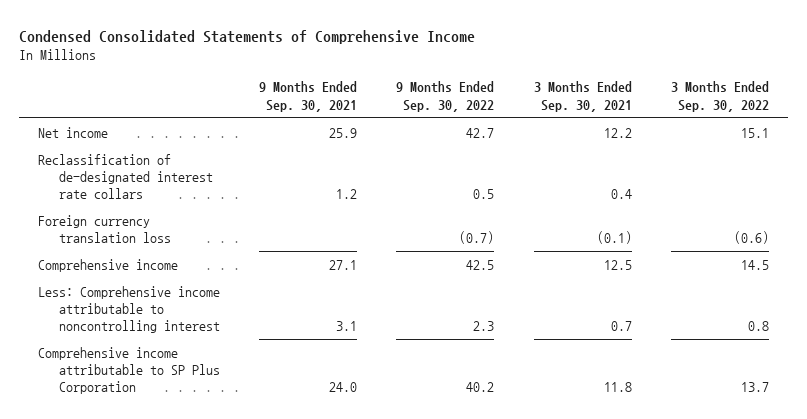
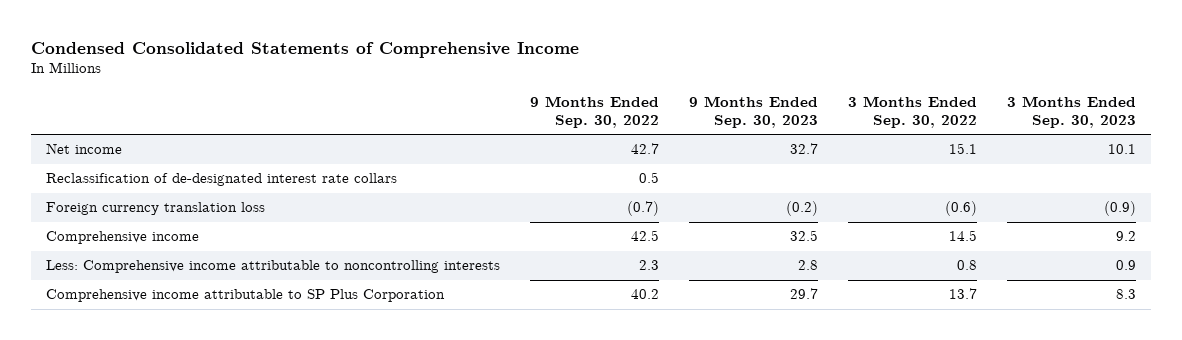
- | 9 Months Ended Sep. 30, 2021 | 9 Months Ended Sep. 30, 2022 | 3 Months Ended Sep. 30, 2021 | 3 Months Ended Sep. 30, 2022
+ | 9 Months Ended Sep. 30, 2022 | 9 Months Ended Sep. 30, 2023 | 3 Months Ended Sep. 30, 2022 | 3 Months Ended Sep. 30, 2023
- Less: Comprehensive income attributable to noncontrolling interest | 3.1 | 2.3 | 0.7 | 0.8
+ Less: Comprehensive income attributable to noncontrolling interests | 2.3 | 2.8 | 0.8 | 0.9

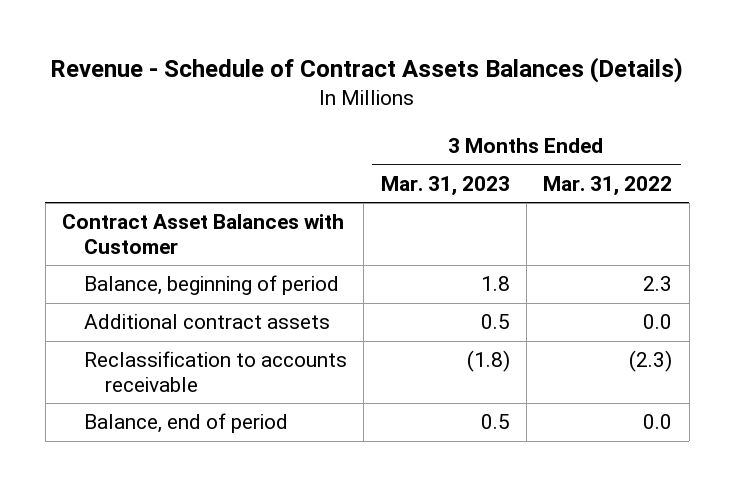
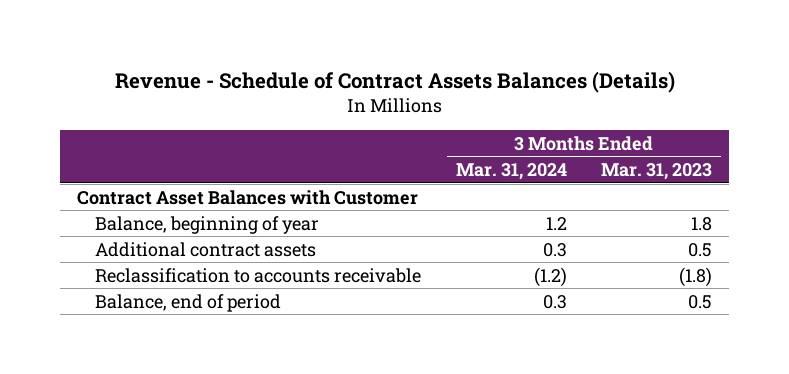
- | 3 Months Ended Mar. 31, 2023 | 3 Months Ended Mar. 31, 2022
+ | 3 Months Ended Mar. 31, 2024 | 3 Months Ended Mar. 31, 2023
- Balance, beginning of period | 1.8 | 2.3
+ Balance, beginning of year | 1.2 | 1.8

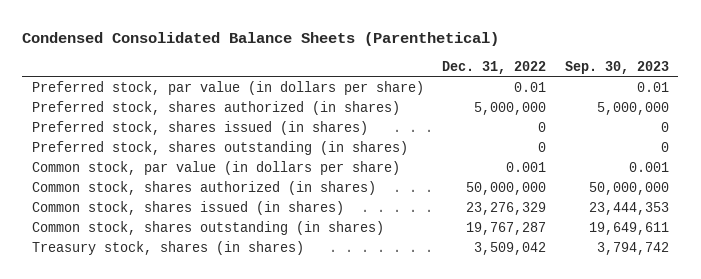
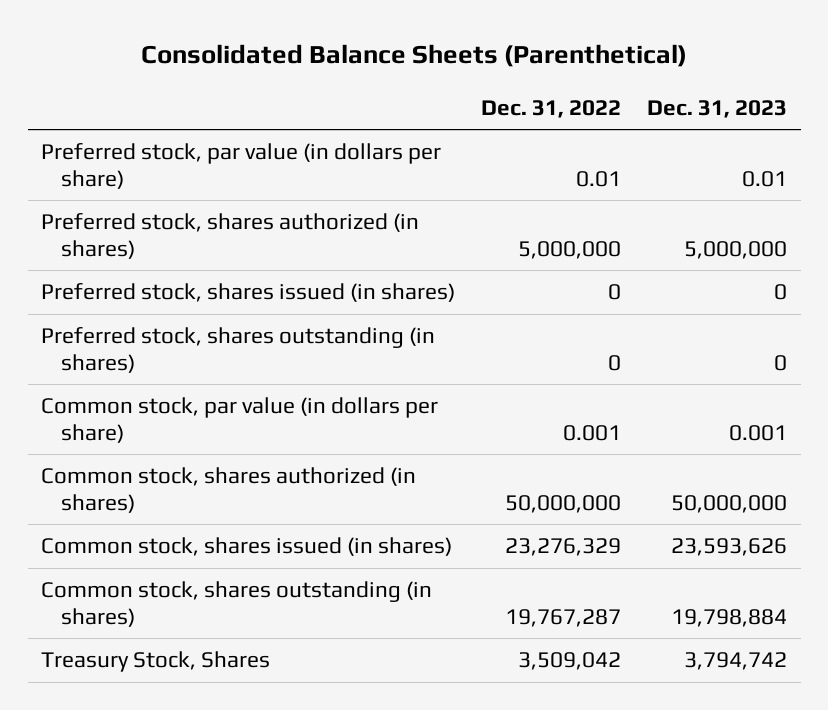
- Condensed Consolidated Balance Sheets (Parenthetical)
+ Consolidated Balance Sheets (Parenthetical)
- | Dec. 31, 2022 | Sep. 30, 2023
+ | Dec. 31, 2022 | Dec. 31, 2023
- Treasury stock, shares (in shares) | 3,509,042 | 3,794,742
+ Treasury Stock, Shares | 3,509,042 | 3,794,742

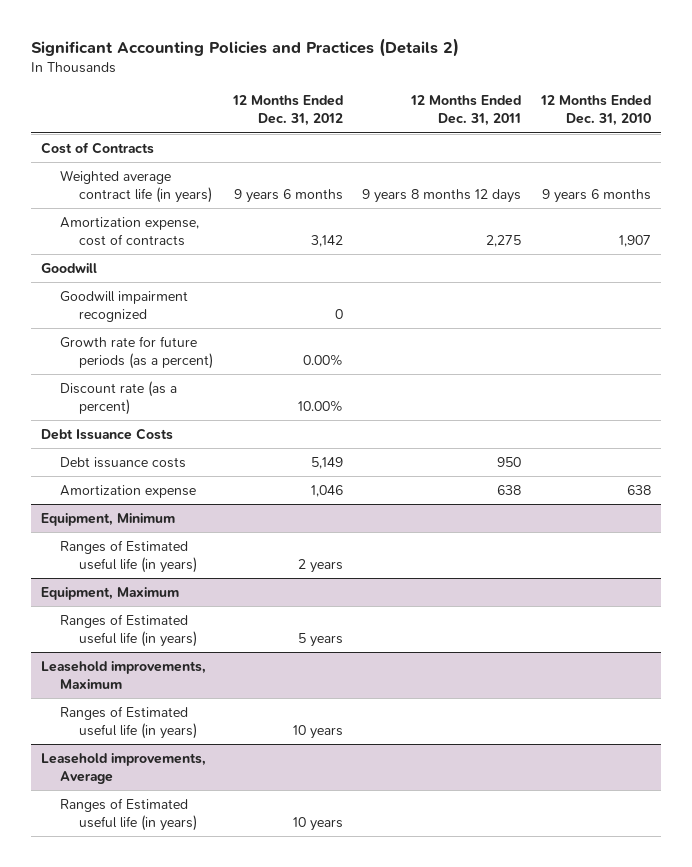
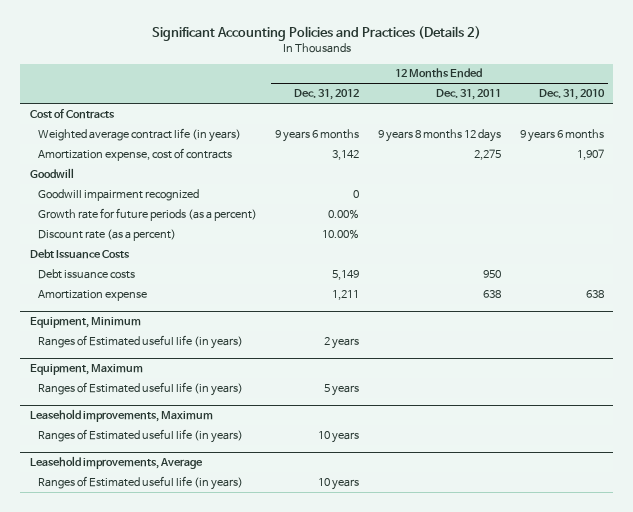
- Amortization expense | 1,046 | 638 | 638
+ Amortization expense | 1,211 | 638 | 638

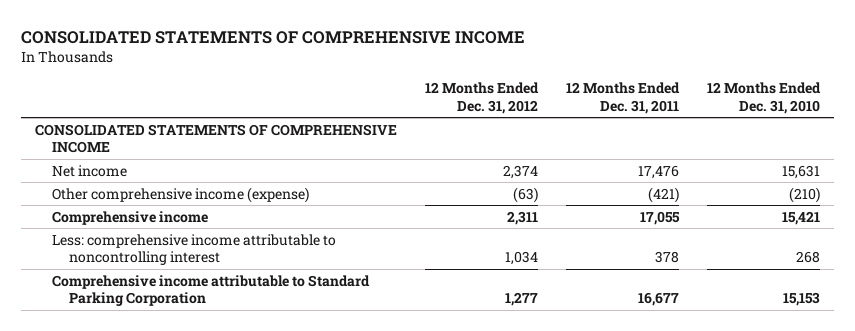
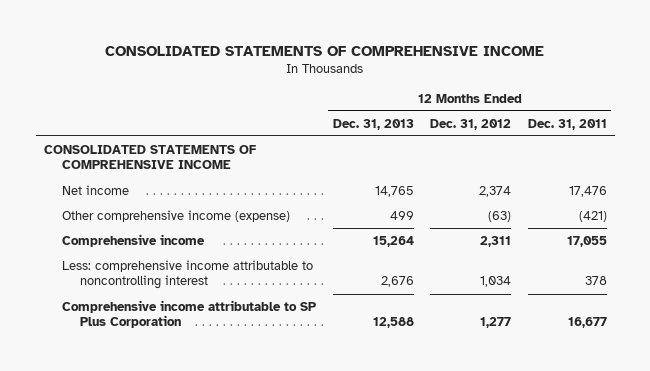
- | 12 Months Ended Dec. 31, 2012 | 12 Months Ended Dec. 31, 2011 | 12 Months Ended Dec. 31, 2010
+ | 12 Months Ended Dec. 31, 2013 | 12 Months Ended Dec. 31, 2012 | 12 Months Ended Dec. 31, 2011
- Comprehensive income attributable to Standard Parking Corporation | 1,277 | 16,677 | 15,153
+ Comprehensive income attributable to SP Plus Corporation | 12,588 | 1,277 | 16,677

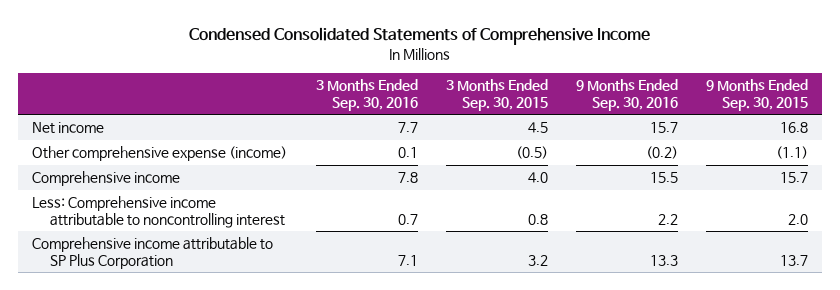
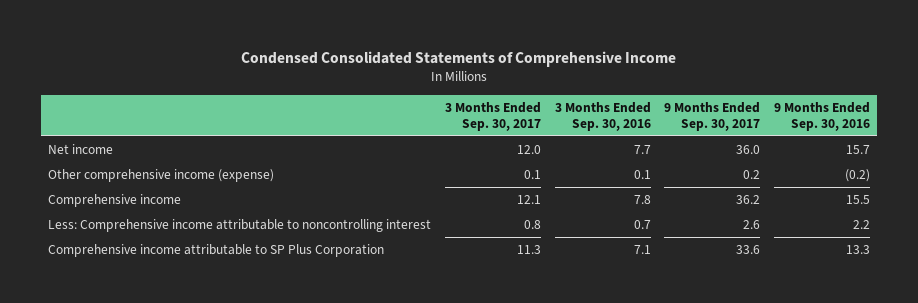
- | 3 Months Ended Sep. 30, 2016 | 3 Months Ended Sep. 30, 2015 | 9 Months Ended Sep. 30, 2016 | 9 Months Ended Sep. 30, 2015
+ | 3 Months Ended Sep. 30, 2017 | 3 Months Ended Sep. 30, 2016 | 9 Months Ended Sep. 30, 2017 | 9 Months Ended Sep. 30, 2016
- Other comprehensive expense (income) | 0.1 | (0.5) | (0.2) | (1.1)
+ Other comprehensive income (expense) | 0.1 | 0.1 | 0.2 | (0.2)

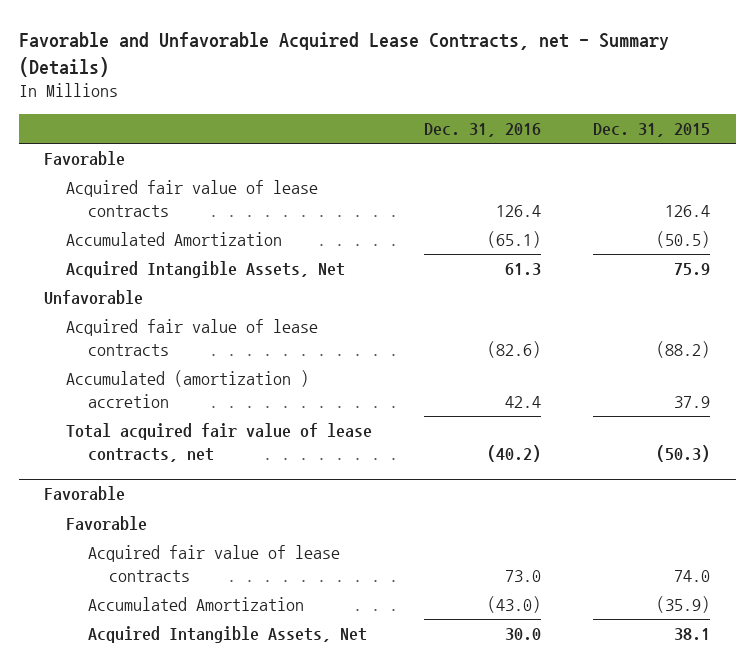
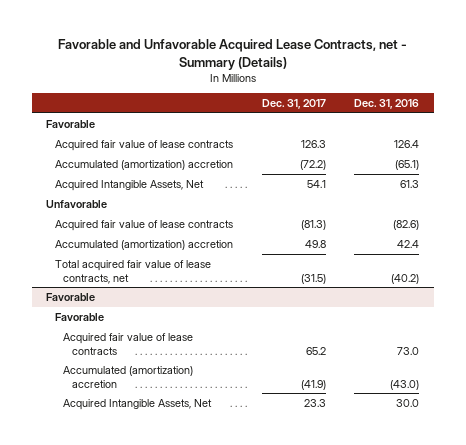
- | Dec. 31, 2016 | Dec. 31, 2015
+ | Dec. 31, 2017 | Dec. 31, 2016
- Accumulated Amortization | (65.1) | (50.5)
+ Accumulated (amortization) accretion | (72.2) | (65.1)
- Accumulated (amortization ) accretion | 42.4 | 37.9
+ Accumulated (amortization) accretion | 49.8 | 42.4
@ Favorable
- Accumulated Amortization | (43.0) | (35.9)
+ Accumulated (amortization) accretion | (41.9) | (43.0)

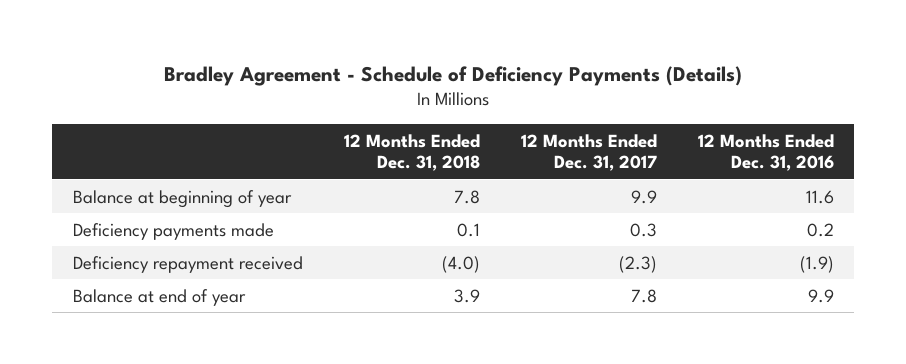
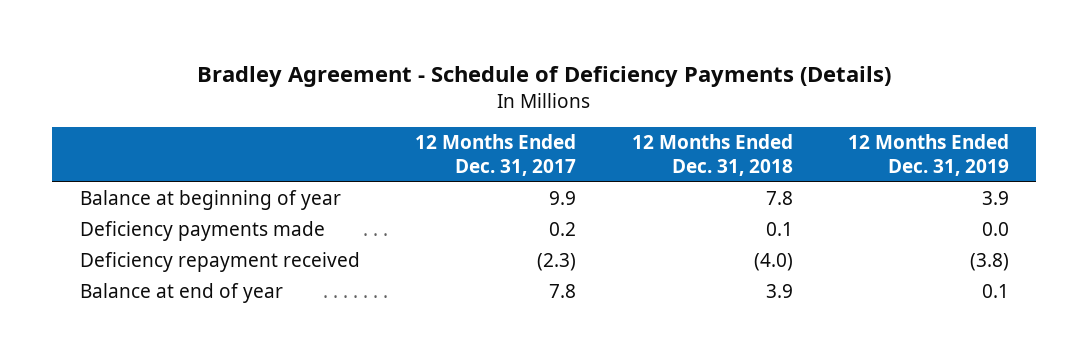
- | 12 Months Ended Dec. 31, 2018 | 12 Months Ended Dec. 31, 2017 | 12 Months Ended Dec. 31, 2016
+ | 12 Months Ended Dec. 31, 2017 | 12 Months Ended Dec. 31, 2018 | 12 Months Ended Dec. 31, 2019
- Deficiency payments made | 0.1 | 0.3 | 0.2
+ Deficiency payments made | 0.2 | 0.1 | 0.0

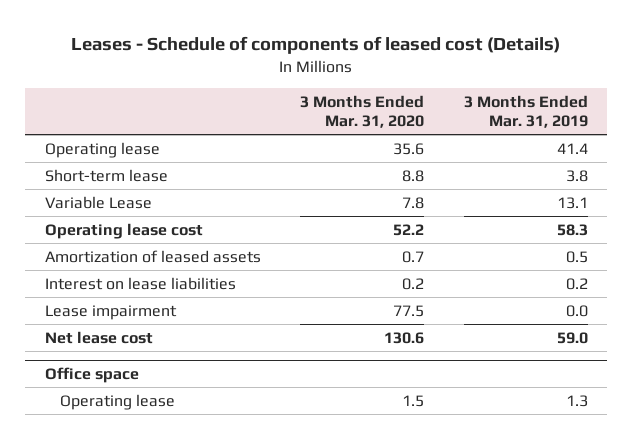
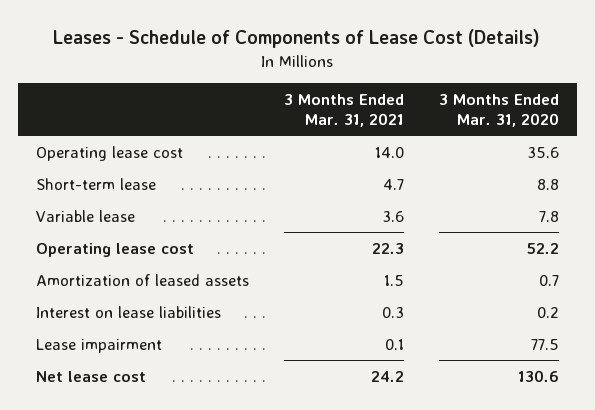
- Leases - Schedule of components of leased cost (Details)
+ Leases - Schedule of Components of Lease Cost (Details)
- | 3 Months Ended Mar. 31, 2020 | 3 Months Ended Mar. 31, 2019
+ | 3 Months Ended Mar. 31, 2021 | 3 Months Ended Mar. 31, 2020
- Operating lease | 35.6 | 41.4
+ Operating lease cost | 14.0 | 35.6
- Variable Lease | 7.8 | 13.1
+ Variable lease | 3.6 | 7.8
- Office space
- Operating lease | 1.5 | 1.3

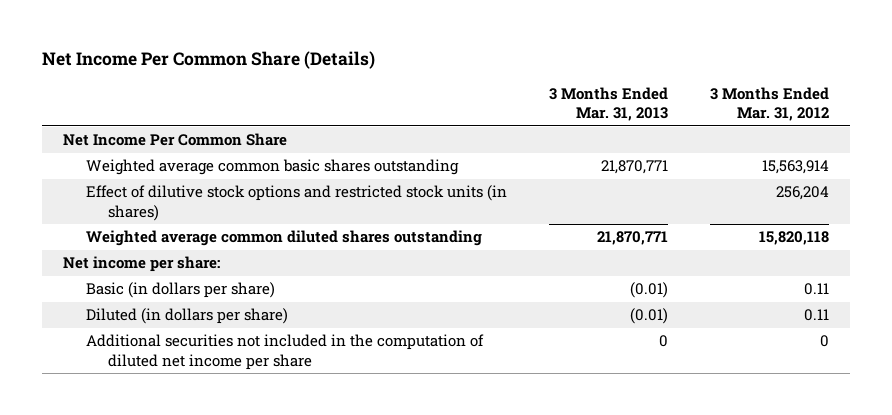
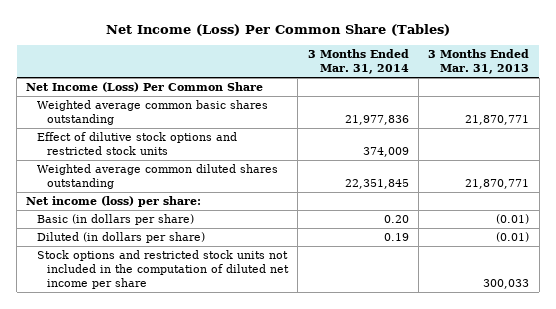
- Net Income Per Common Share (Details)
+ Net Income (Loss) Per Common Share (Tables)
- | 3 Months Ended Mar. 31, 2013 | 3 Months Ended Mar. 31, 2012
+ | 3 Months Ended Mar. 31, 2014 | 3 Months Ended Mar. 31, 2013
- Net Income Per Common Share
+ Net Income (Loss) Per Common Share
- Effect of dilutive stock options and restricted stock units (in shares) | | 256,204
+ Effect of dilutive stock options and restricted stock units | 374,009 |
- Net income per share:
+ Net income (loss) per share:
- Additional securities not included in the computation of diluted net income per share | 0 | 0
+ Stock options and restricted stock units not included in the computation of diluted net income per share | | 300,033

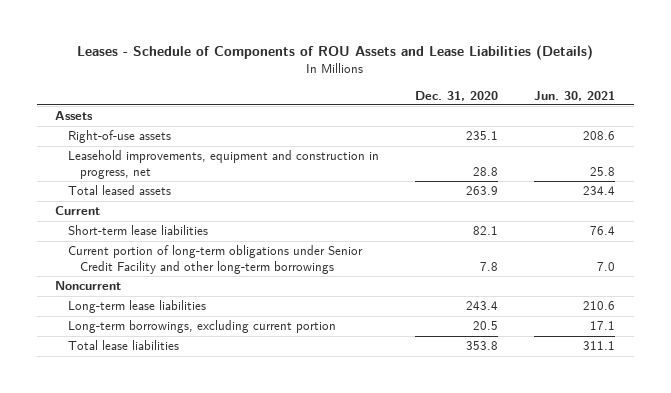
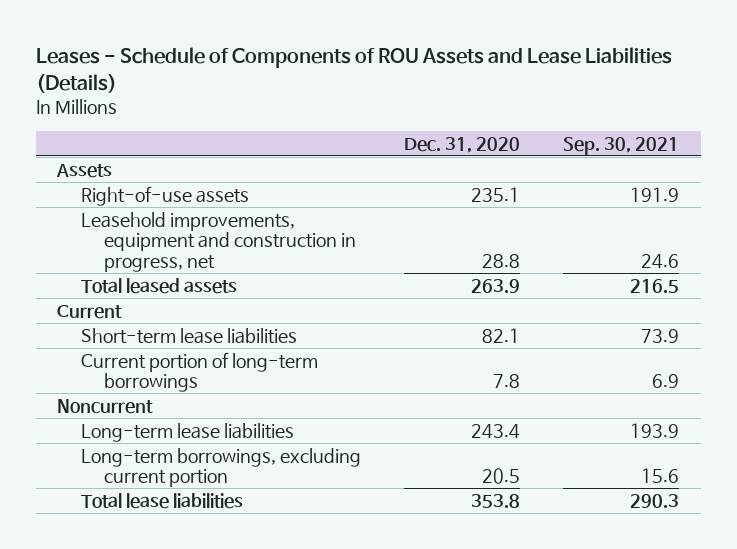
- | Dec. 31, 2020 | Jun. 30, 2021
+ | Dec. 31, 2020 | Sep. 30, 2021
- Current portion of long-term obligations under Senior Credit Facility and other long-term borrowings | 7.8 | 7.0
+ Current portion of long-term borrowings | 7.8 | 6.9

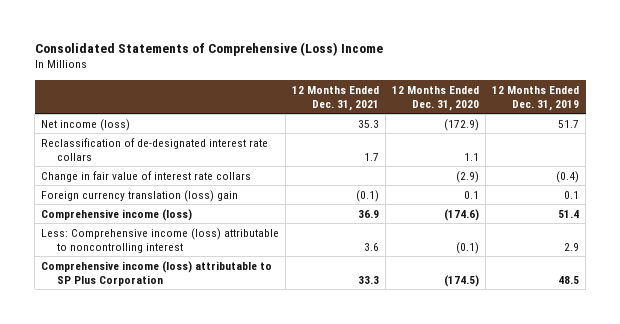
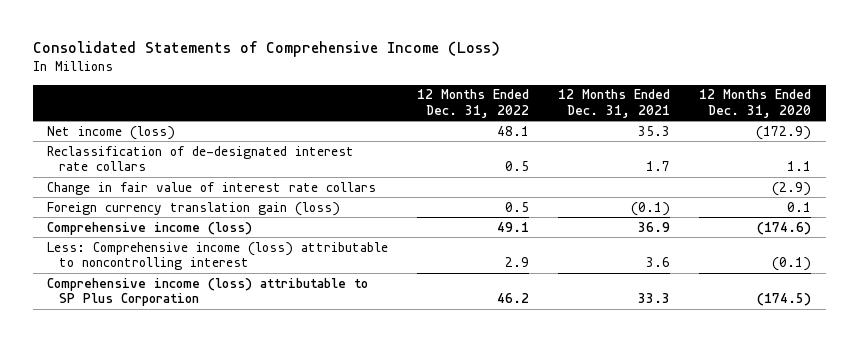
- Consolidated Statements of Comprehensive (Loss) Income
+ Consolidated Statements of Comprehensive Income (Loss)
- | 12 Months Ended Dec. 31, 2021 | 12 Months Ended Dec. 31, 2020 | 12 Months Ended Dec. 31, 2019
+ | 12 Months Ended Dec. 31, 2022 | 12 Months Ended Dec. 31, 2021 | 12 Months Ended Dec. 31, 2020
- Foreign currency translation (loss) gain | (0.1) | 0.1 | 0.1
+ Foreign currency translation gain (loss) | 0.5 | (0.1) | 0.1

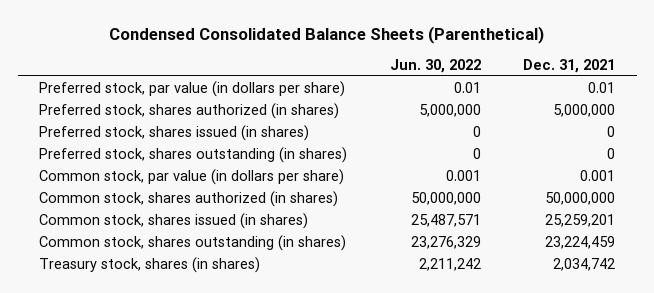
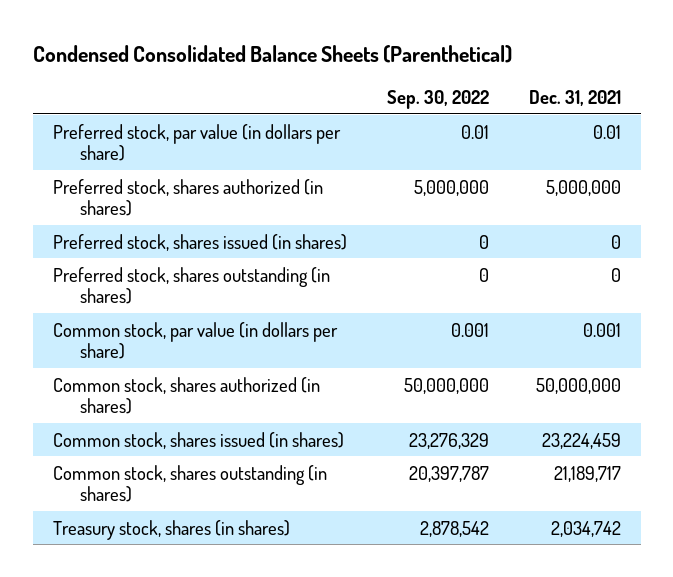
- | Jun. 30, 2022 | Dec. 31, 2021
+ | Sep. 30, 2022 | Dec. 31, 2021
- Common stock, shares issued (in shares) | 25,487,571 | 25,259,201
- Common stock, shares outstanding (in shares) | 23,276,329 | 23,224,459
+ Common stock, shares issued (in shares) | 23,276,329 | 23,224,459
+ Common stock, shares outstanding (in shares) | 20,397,787 | 21,189,717

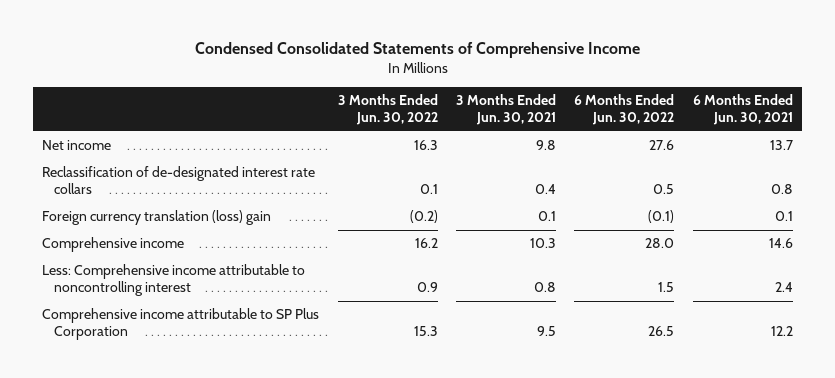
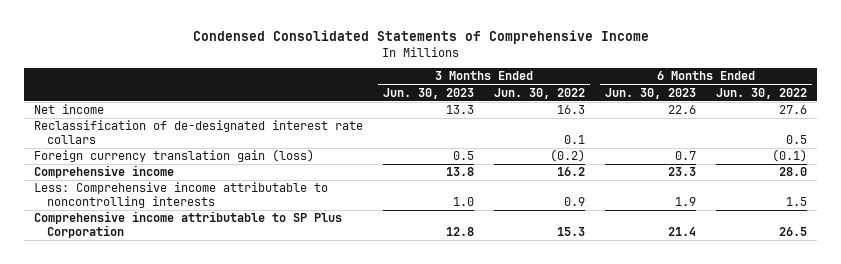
- | 3 Months Ended Jun. 30, 2022 | 3 Months Ended Jun. 30, 2021 | 6 Months Ended Jun. 30, 2022 | 6 Months Ended Jun. 30, 2021
+ | 3 Months Ended Jun. 30, 2023 | 3 Months Ended Jun. 30, 2022 | 6 Months Ended Jun. 30, 2023 | 6 Months Ended Jun. 30, 2022
- Foreign currency translation (loss) gain | (0.2) | 0.1 | (0.1) | 0.1
+ Foreign currency translation gain (loss) | 0.5 | (0.2) | 0.7 | (0.1)
- Less: Comprehensive income attributable to noncontrolling interest | 0.9 | 0.8 | 1.5 | 2.4
+ Less: Comprehensive income attributable to noncontrolling interests | 1.0 | 0.9 | 1.9 | 1.5

